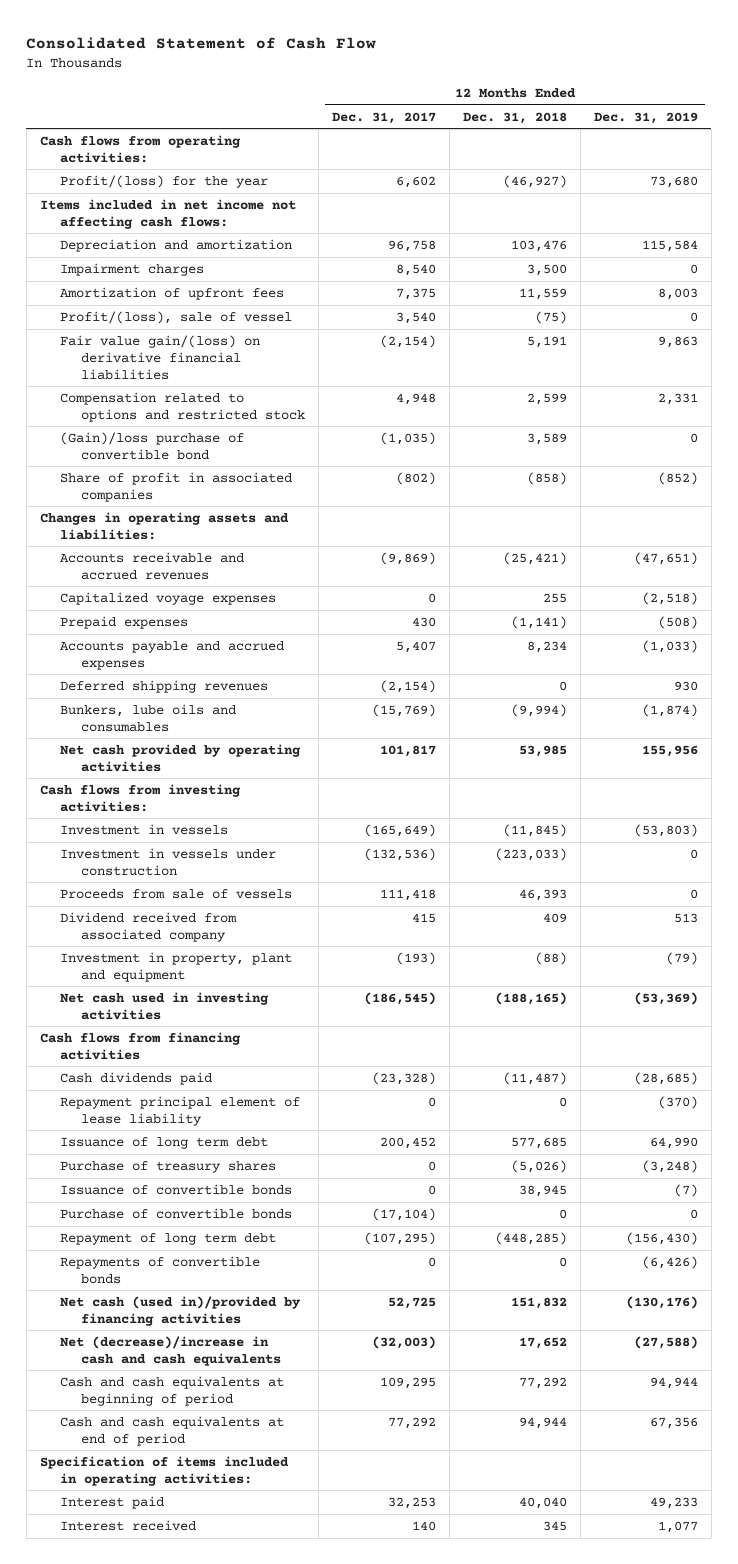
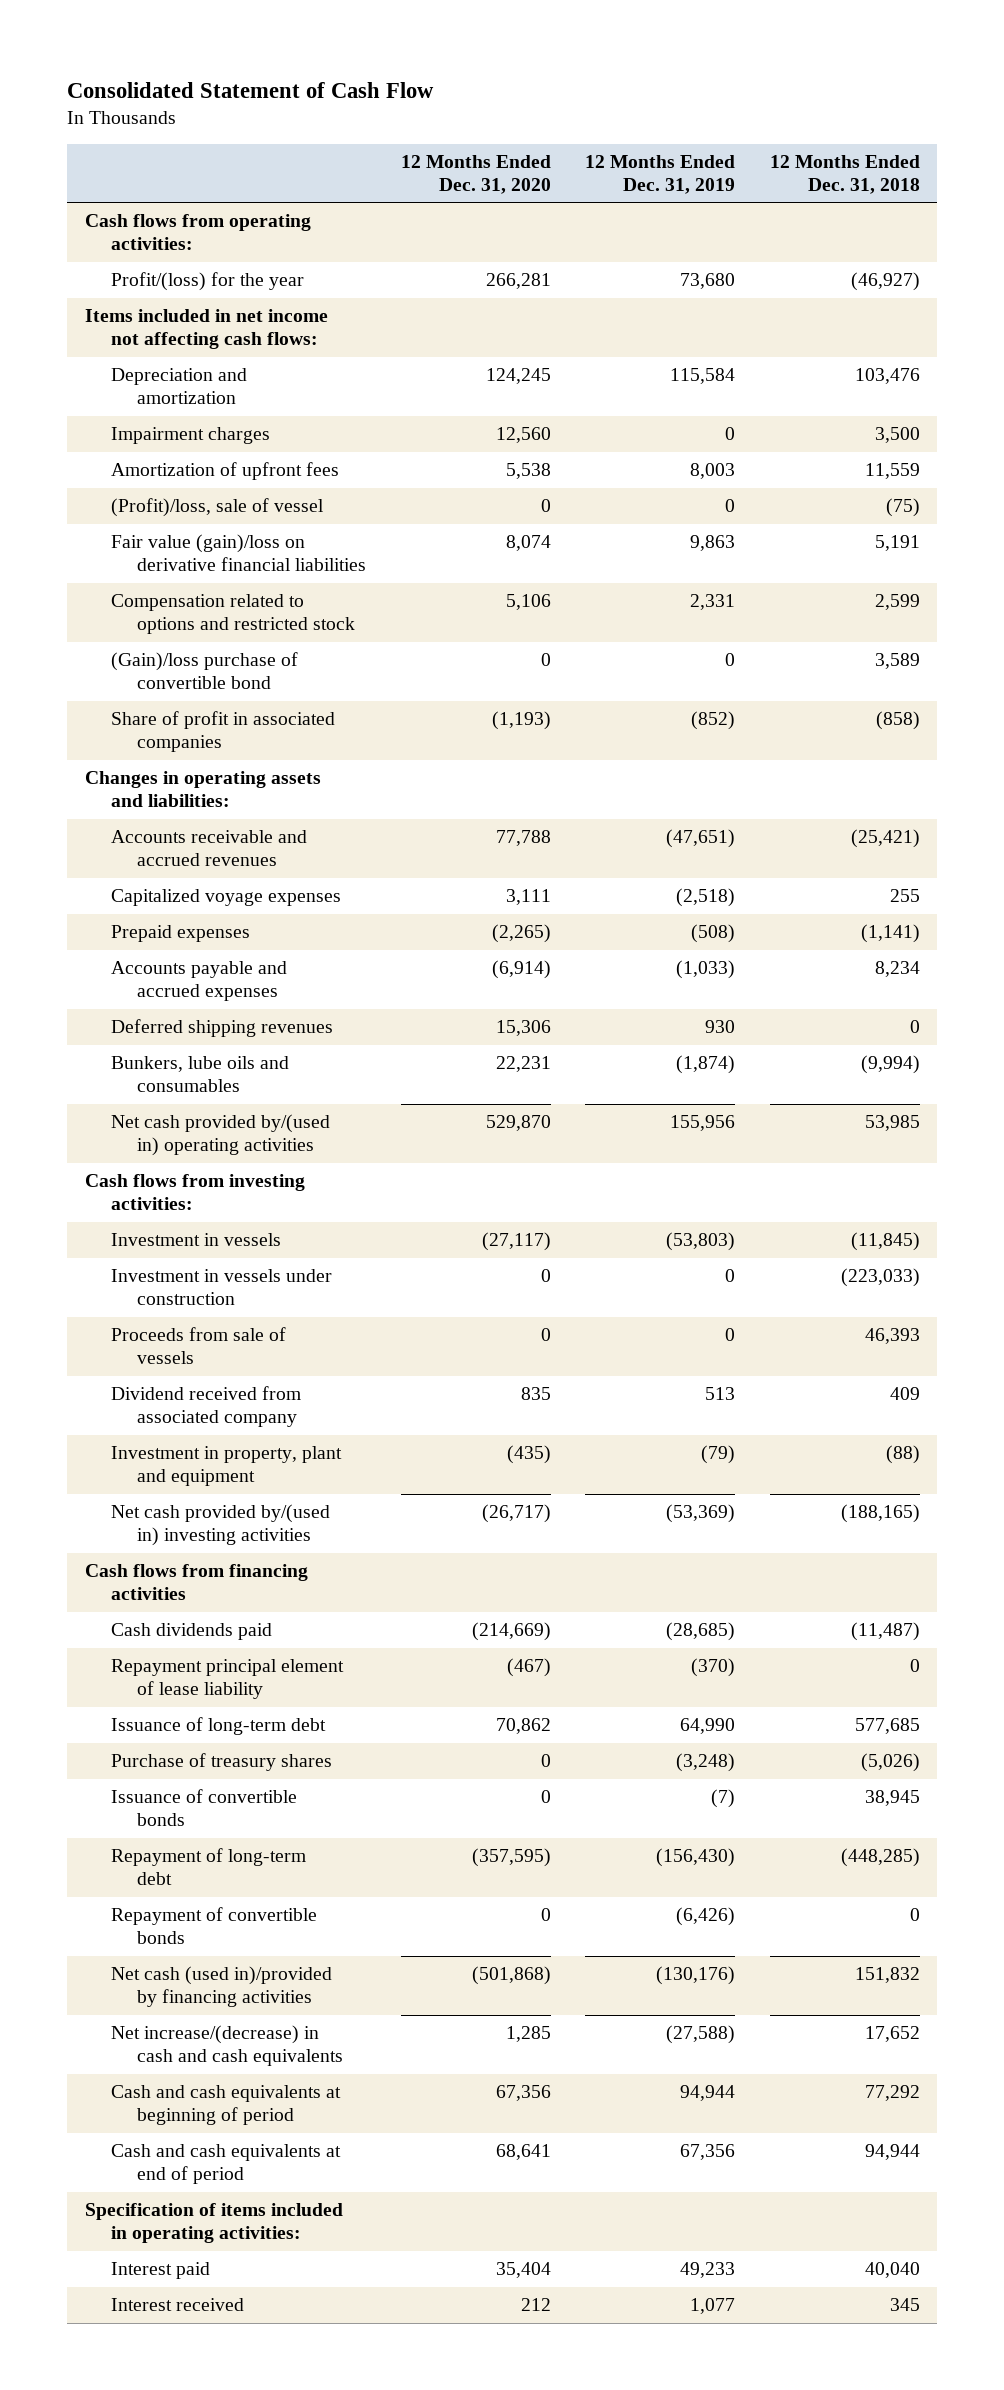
- | 12 Months Ended Dec. 31, 2017 | 12 Months Ended Dec. 31, 2018 | 12 Months Ended Dec. 31, 2019
+ | 12 Months Ended Dec. 31, 2020 | 12 Months Ended Dec. 31, 2019 | 12 Months Ended Dec. 31, 2018
- Profit/(loss), sale of vessel | 3,540 | (75) | 0
- Fair value gain/(loss) on derivative financial liabilities | (2,154) | 5,191 | 9,863
+ (Profit)/loss, sale of vessel | 0 | 0 | (75)
+ Fair value (gain)/loss on derivative financial liabilities | 8,074 | 9,863 | 5,191
- Net cash provided by operating activities | 101,817 | 53,985 | 155,956
+ Net cash provided by/(used in) operating activities | 529,870 | 155,956 | 53,985
- Net cash used in investing activities | (186,545) | (188,165) | (53,369)
+ Net cash provided by/(used in) investing activities | (26,717) | (53,369) | (188,165)
- Issuance of long term debt | 200,452 | 577,685 | 64,990
+ Issuance of long-term debt | 70,862 | 64,990 | 577,685
- Purchase of convertible bonds | (17,104) | 0 | 0
- Repayment of long term debt | (107,295) | (448,285) | (156,430)
- Repayments of convertible bonds | 0 | 0 | (6,426)
+ Repayment of long-term debt | (357,595) | (156,430) | (448,285)
+ Repayment of convertible bonds | 0 | (6,426) | 0
- Net (decrease)/increase in cash and cash equivalents | (32,003) | 17,652 | (27,588)
+ Net increase/(decrease) in cash and cash equivalents | 1,285 | (27,588) | 17,652

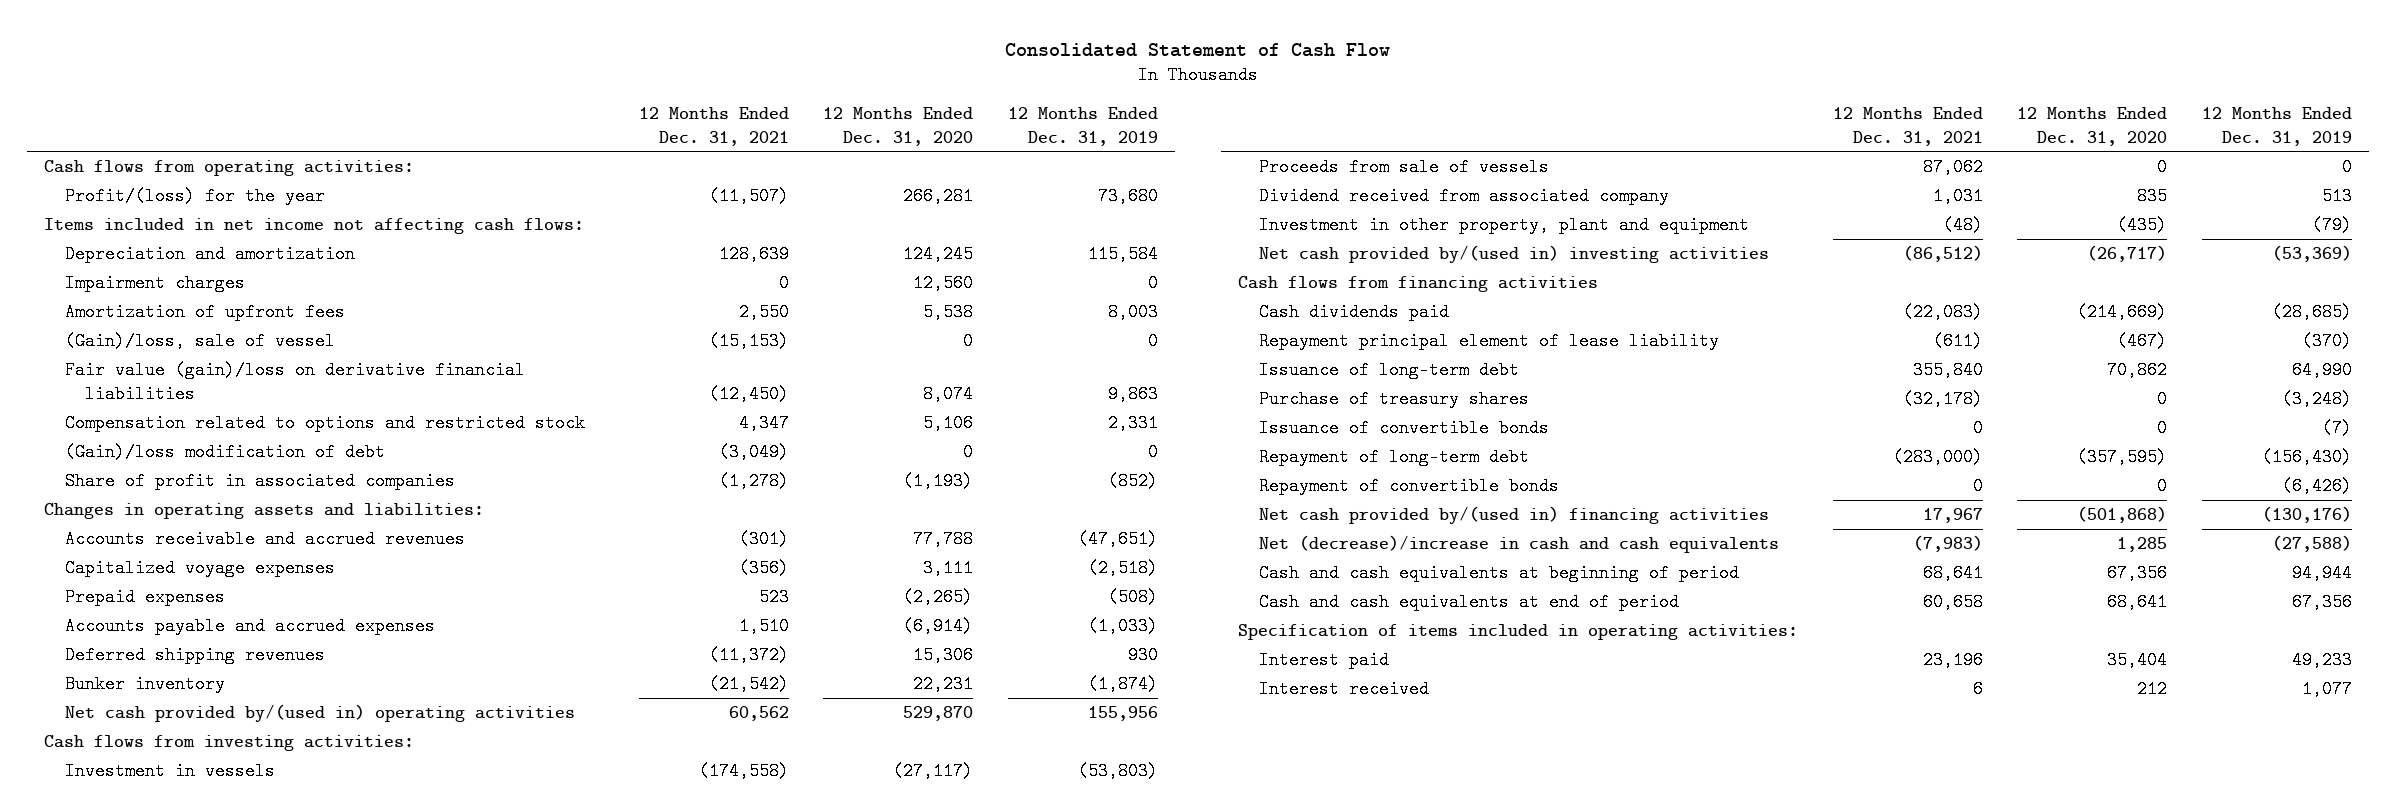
- | 12 Months Ended Dec. 31, 2020 | 12 Months Ended Dec. 31, 2019 | 12 Months Ended Dec. 31, 2018
+ | 12 Months Ended Dec. 31, 2021 | 12 Months Ended Dec. 31, 2020 | 12 Months Ended Dec. 31, 2019
- (Profit)/loss, sale of vessel | 0 | 0 | (75)
+ (Gain)/loss, sale of vessel | (15,153) | 0 | 0
- (Gain)/loss purchase of convertible bond | 0 | 0 | 3,589
+ (Gain)/loss modification of debt | (3,049) | 0 | 0
- Bunkers, lube oils and consumables | 22,231 | (1,874) | (9,994)
+ Bunker inventory | (21,542) | 22,231 | (1,874)
- Investment in vessels under construction | 0 | 0 | (223,033)
- Investment in property, plant and equipment | (435) | (79) | (88)
+ Investment in other property, plant and equipment | (48) | (435) | (79)
- Net cash (used in)/provided by financing activities | (501,868) | (130,176) | 151,832
- Net increase/(decrease) in cash and cash equivalents | 1,285 | (27,588) | 17,652
+ Net cash provided by/(used in) financing activities | 17,967 | (501,868) | (130,176)
+ Net (decrease)/increase in cash and cash equivalents | (7,983) | 1,285 | (27,588)

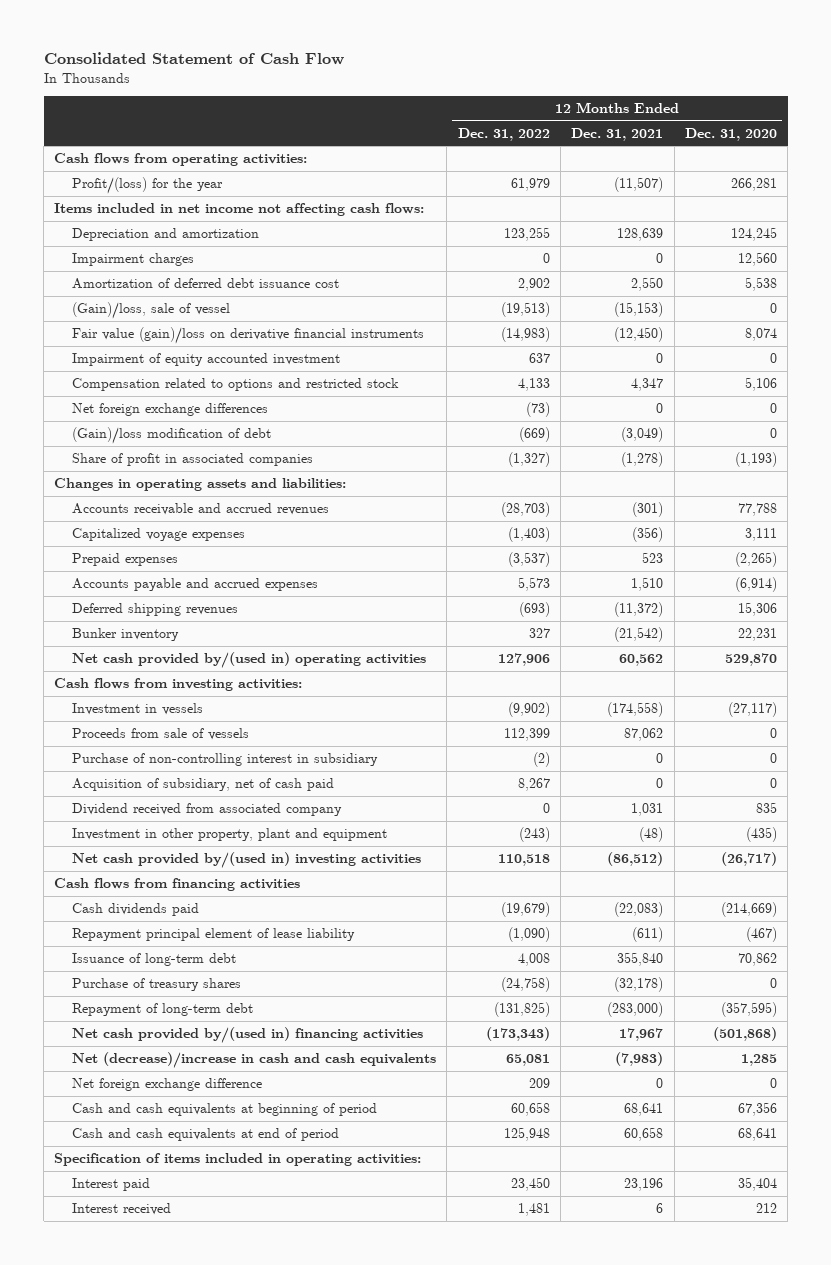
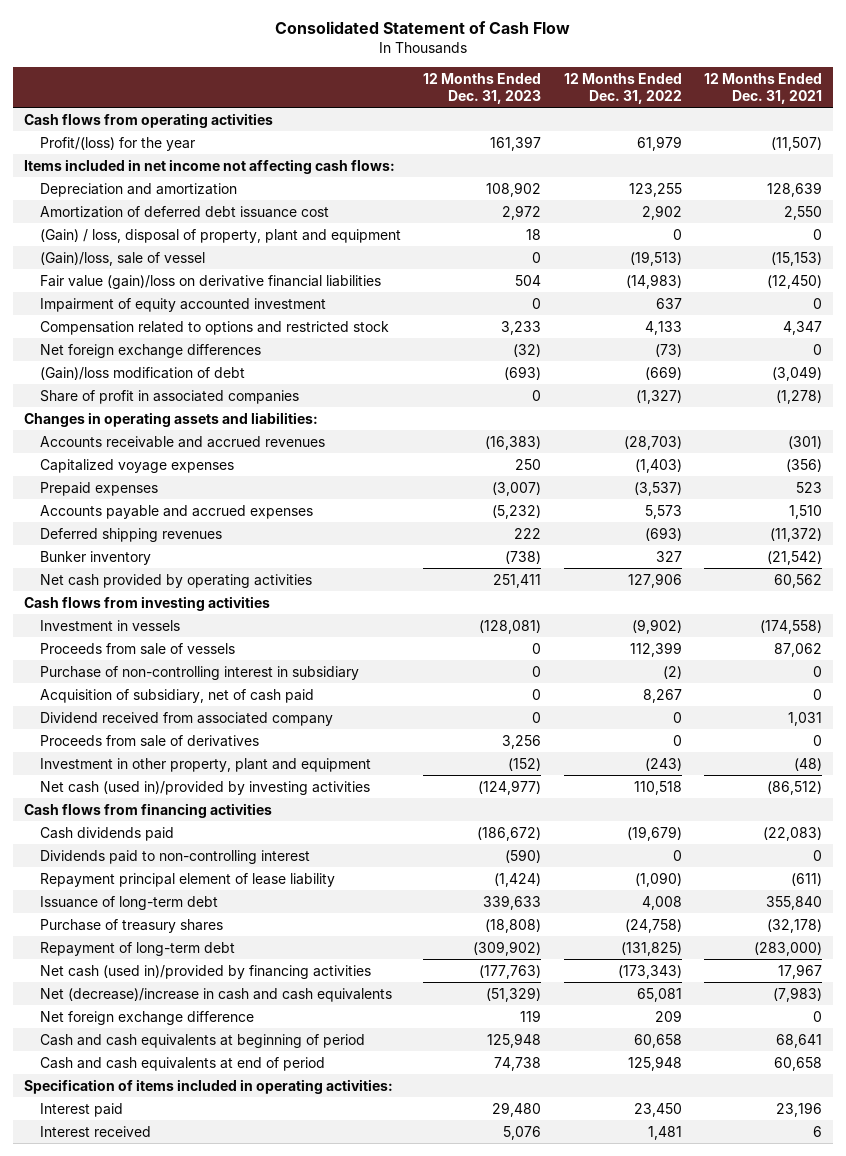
- | 12 Months Ended Dec. 31, 2022 | 12 Months Ended Dec. 31, 2021 | 12 Months Ended Dec. 31, 2020
+ | 12 Months Ended Dec. 31, 2023 | 12 Months Ended Dec. 31, 2022 | 12 Months Ended Dec. 31, 2021
- Cash flows from operating activities:
+ Cash flows from operating activities
- Impairment charges | 0 | 0 | 12,560
+ (Gain) / loss, disposal of property, plant and equipment | 18 | 0 | 0
- Fair value (gain)/loss on derivative financial instruments | (14,983) | (12,450) | 8,074
+ Fair value (gain)/loss on derivative financial liabilities | 504 | (14,983) | (12,450)
- Net cash provided by/(used in) operating activities | 127,906 | 60,562 | 529,870
- Cash flows from investing activities:
+ Net cash provided by operating activities | 251,411 | 127,906 | 60,562
+ Cash flows from investing activities
+ Proceeds from sale of derivatives | 3,256 | 0 | 0
- Net cash provided by/(used in) investing activities | 110,518 | (86,512) | (26,717)
+ Net cash (used in)/provided by investing activities | (124,977) | 110,518 | (86,512)
+ Dividends paid to non-controlling interest | (590) | 0 | 0
- Net cash provided by/(used in) financing activities | (173,343) | 17,967 | (501,868)
+ Net cash (used in)/provided by financing activities | (177,763) | (173,343) | 17,967

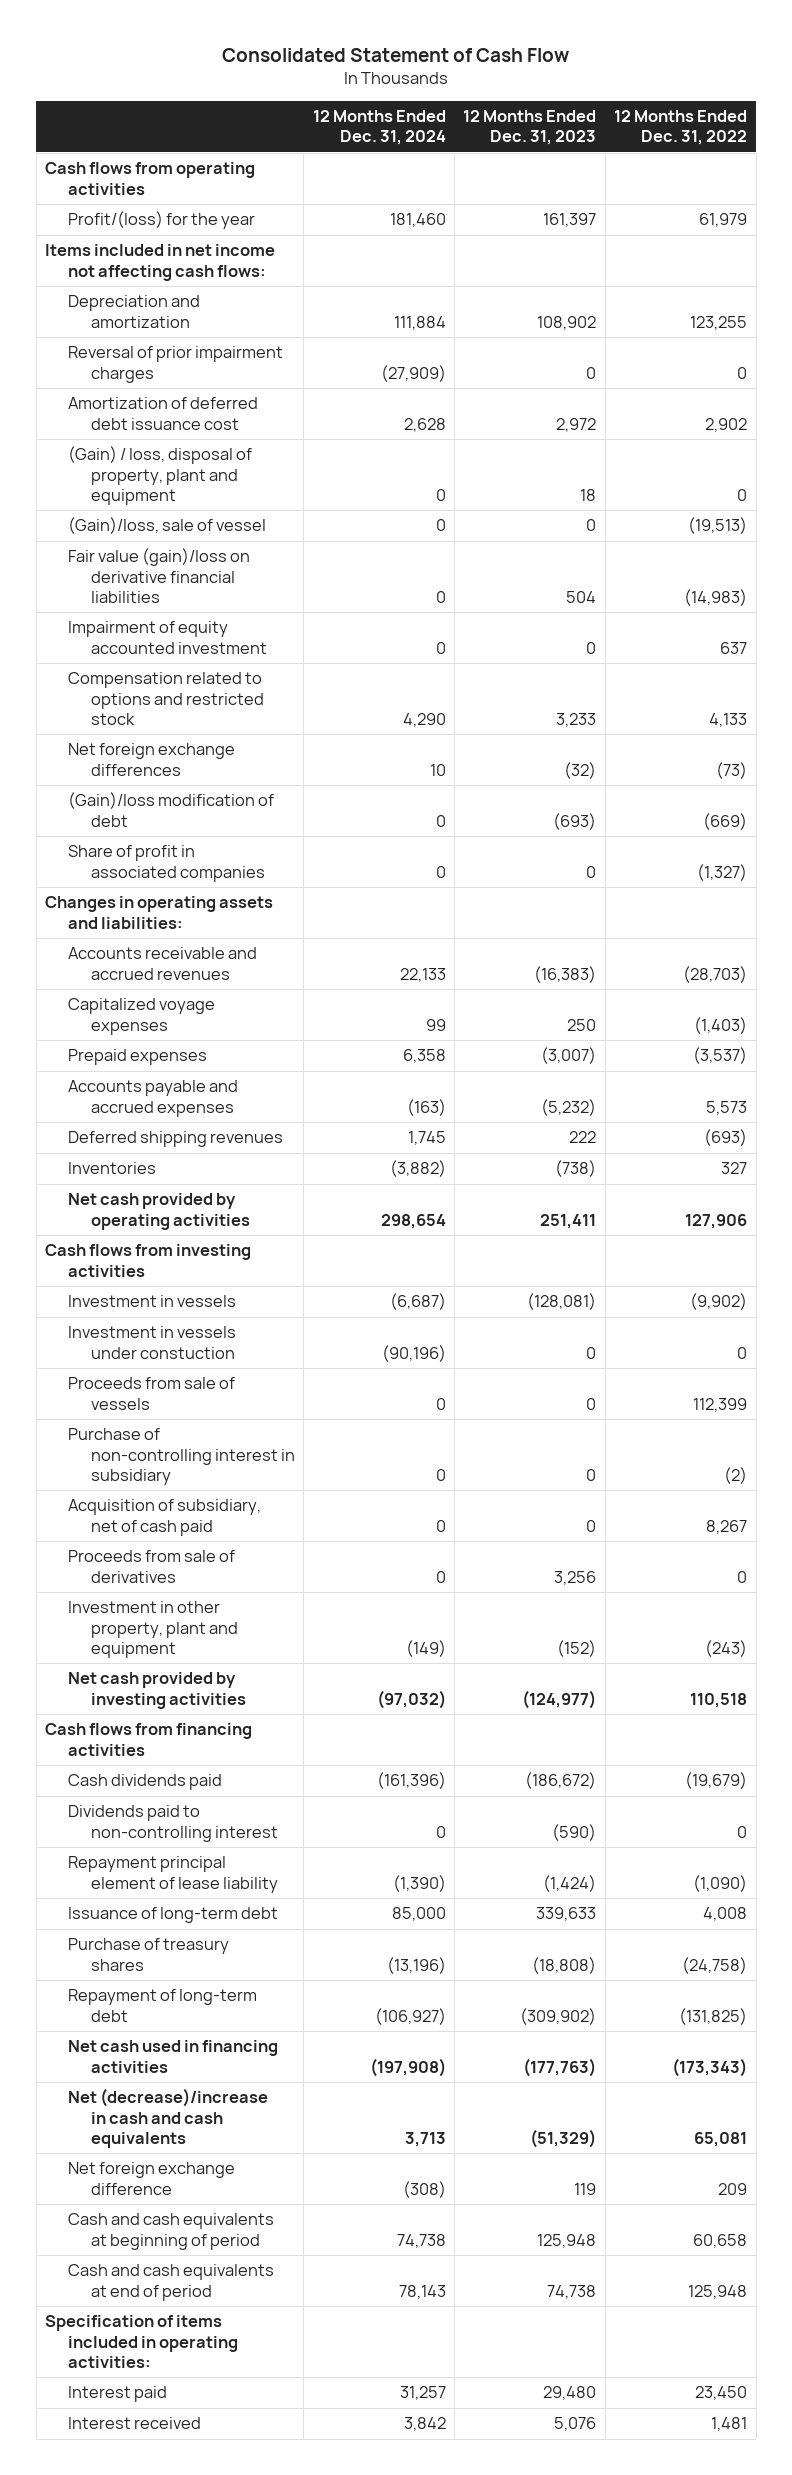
- | 12 Months Ended Dec. 31, 2023 | 12 Months Ended Dec. 31, 2022 | 12 Months Ended Dec. 31, 2021
+ | 12 Months Ended Dec. 31, 2024 | 12 Months Ended Dec. 31, 2023 | 12 Months Ended Dec. 31, 2022
+ Reversal of prior impairment charges | (27,909) | 0 | 0
- Bunker inventory | (738) | 327 | (21,542)
+ Inventories | (3,882) | (738) | 327
+ Investment in vessels under constuction | (90,196) | 0 | 0
- Dividend received from associated company | 0 | 0 | 1,031
- Net cash (used in)/provided by investing activities | (124,977) | 110,518 | (86,512)
+ Net cash provided by investing activities | (97,032) | (124,977) | 110,518
- Net cash (used in)/provided by financing activities | (177,763) | (173,343) | 17,967
+ Net cash used in financing activities | (197,908) | (177,763) | (173,343)

